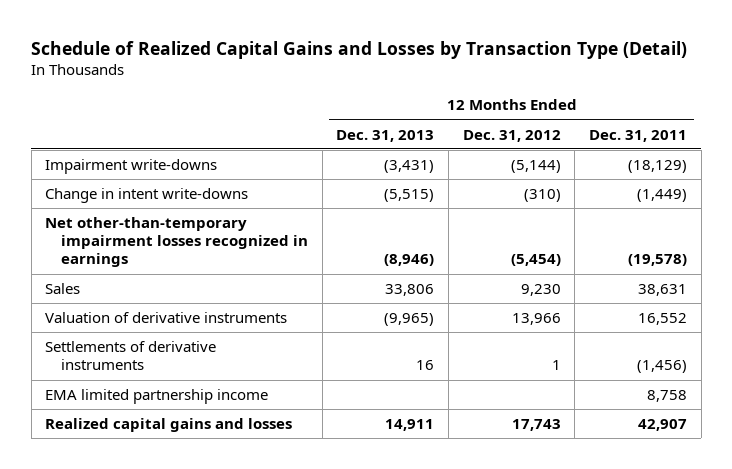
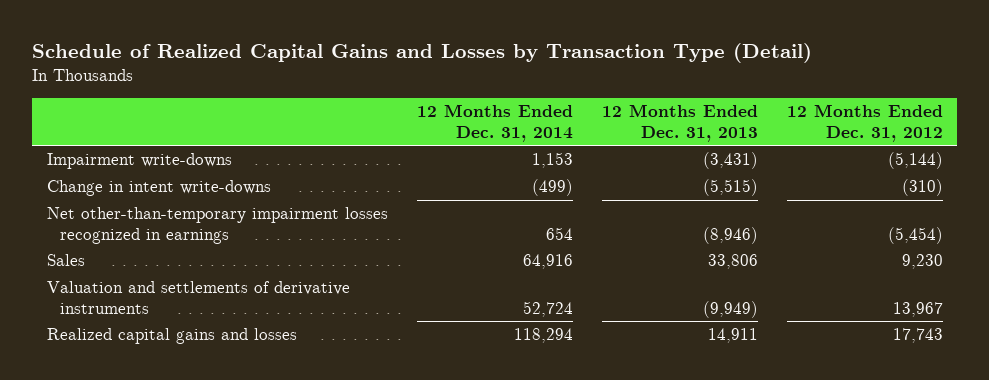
- | 12 Months Ended Dec. 31, 2013 | 12 Months Ended Dec. 31, 2012 | 12 Months Ended Dec. 31, 2011
+ | 12 Months Ended Dec. 31, 2014 | 12 Months Ended Dec. 31, 2013 | 12 Months Ended Dec. 31, 2012
- Valuation of derivative instruments | (9,965) | 13,966 | 16,552
- Settlements of derivative instruments | 16 | 1 | (1,456)
- EMA limited partnership income | | | 8,758
+ Valuation and settlements of derivative instruments | 52,724 | (9,949) | 13,967

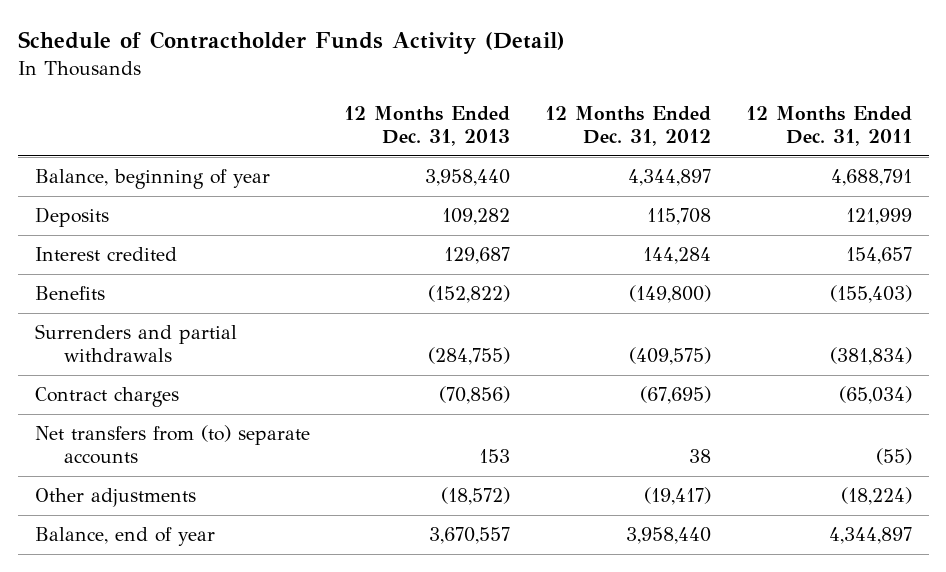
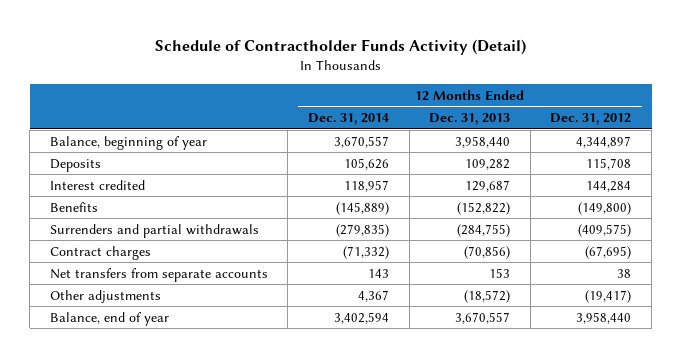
- | 12 Months Ended Dec. 31, 2013 | 12 Months Ended Dec. 31, 2012 | 12 Months Ended Dec. 31, 2011
+ | 12 Months Ended Dec. 31, 2014 | 12 Months Ended Dec. 31, 2013 | 12 Months Ended Dec. 31, 2012
- Net transfers from (to) separate accounts | 153 | 38 | (55)
+ Net transfers from separate accounts | 143 | 153 | 38

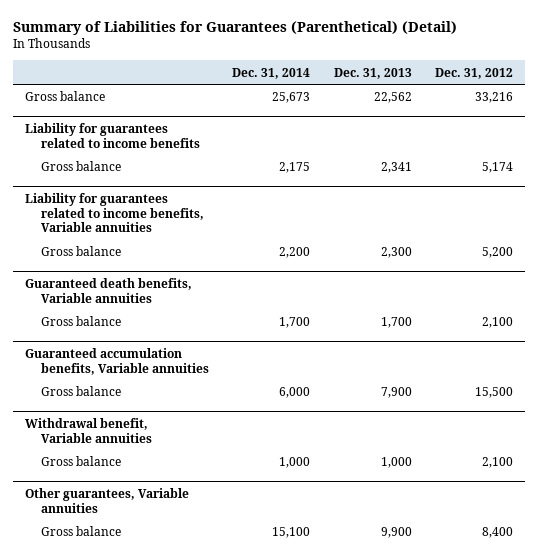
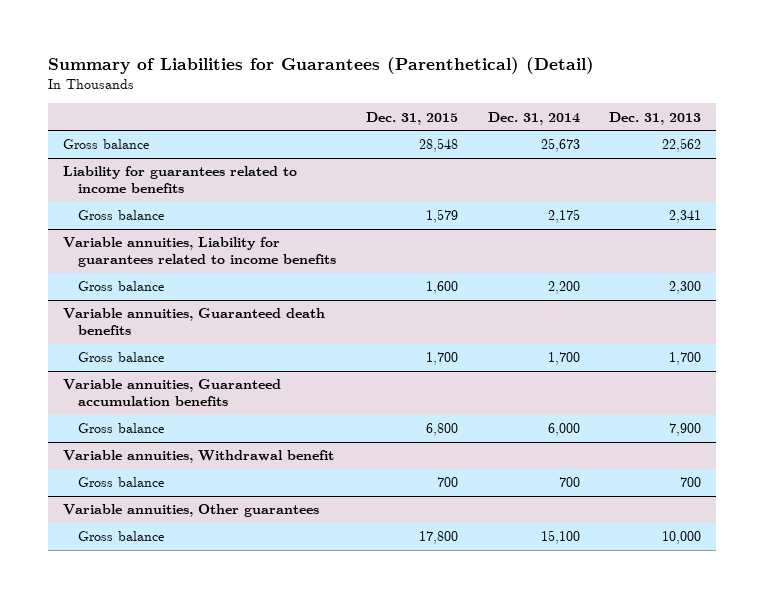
- | Dec. 31, 2014 | Dec. 31, 2013 | Dec. 31, 2012
+ | Dec. 31, 2015 | Dec. 31, 2014 | Dec. 31, 2013
- Liability for guarantees related to income benefits, Variable annuities
+ Variable annuities, Liability for guarantees related to income benefits
- Guaranteed death benefits, Variable annuities
+ Variable annuities, Guaranteed death benefits
- Guaranteed accumulation benefits, Variable annuities
+ Variable annuities, Guaranteed accumulation benefits
- Withdrawal benefit, Variable annuities
- Gross balance | 1,000 | 1,000 | 2,100
- Other guarantees, Variable annuities
- Gross balance | 15,100 | 9,900 | 8,400
+ Variable annuities, Withdrawal benefit
+ Gross balance | 700 | 700 | 700
+ Variable annuities, Other guarantees
+ Gross balance | 17,800 | 15,100 | 10,000

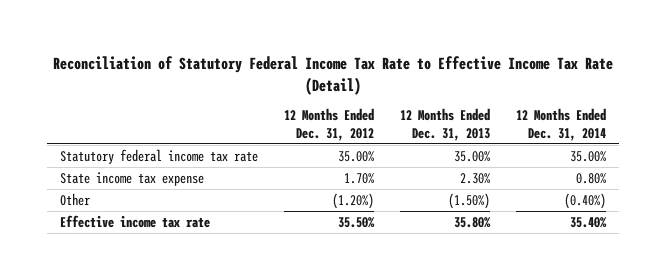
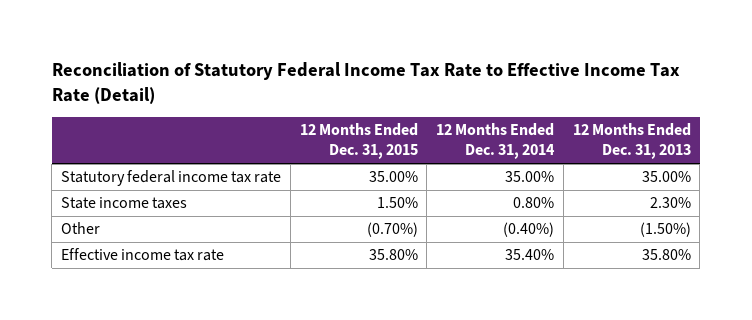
- | 12 Months Ended Dec. 31, 2012 | 12 Months Ended Dec. 31, 2013 | 12 Months Ended Dec. 31, 2014
+ | 12 Months Ended Dec. 31, 2015 | 12 Months Ended Dec. 31, 2014 | 12 Months Ended Dec. 31, 2013
- State income tax expense | 1.70% | 2.30% | 0.80%
+ State income taxes | 1.50% | 0.80% | 2.30%

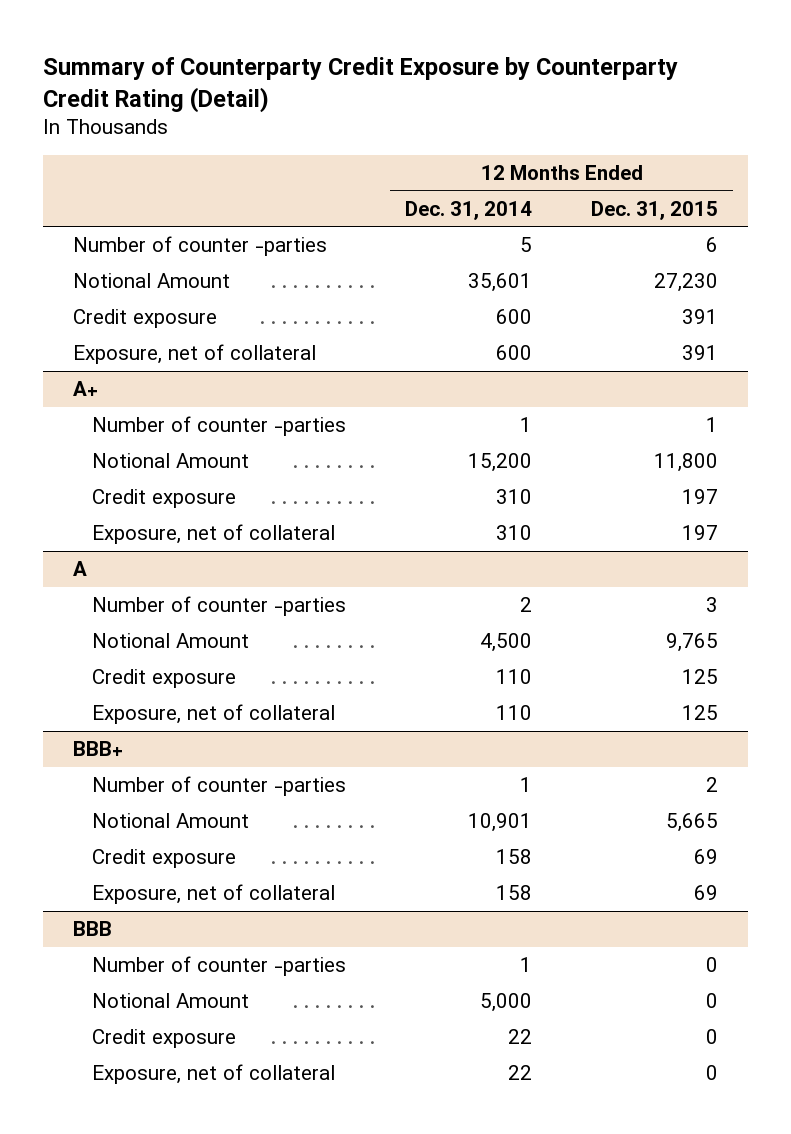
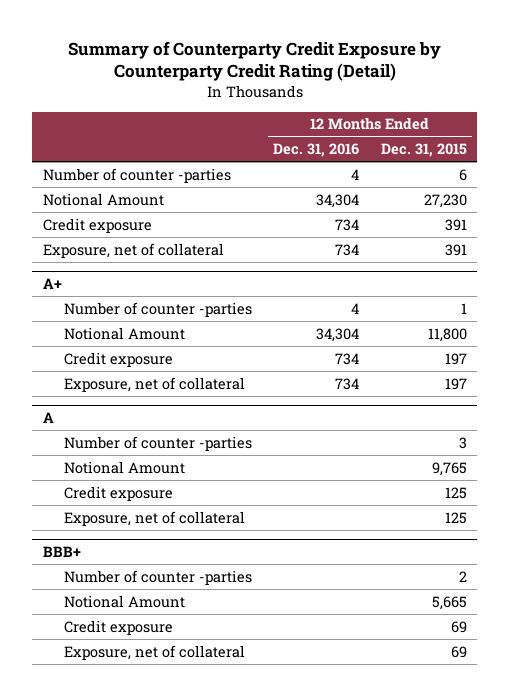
- | 12 Months Ended Dec. 31, 2014 | 12 Months Ended Dec. 31, 2015
+ | 12 Months Ended Dec. 31, 2016 | 12 Months Ended Dec. 31, 2015
- BBB
- Number of counter -parties | 1 | 0
- Notional Amount | 5,000 | 0
- Credit exposure | 22 | 0
- Exposure, net of collateral | 22 | 0

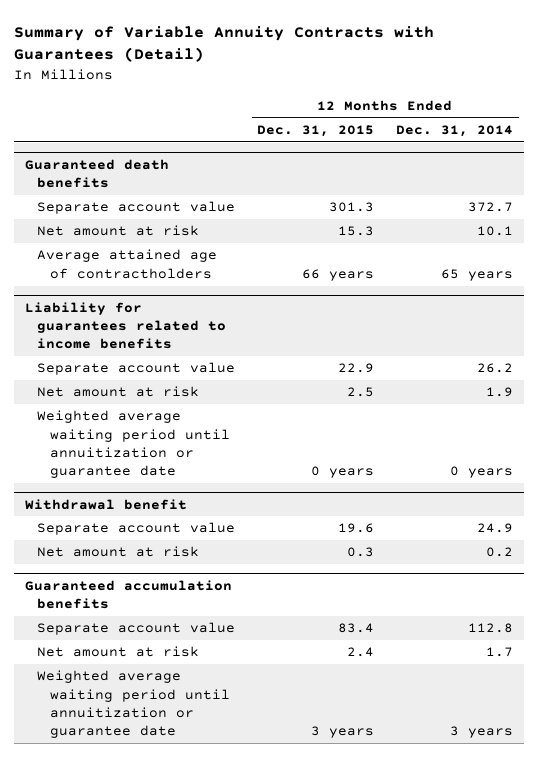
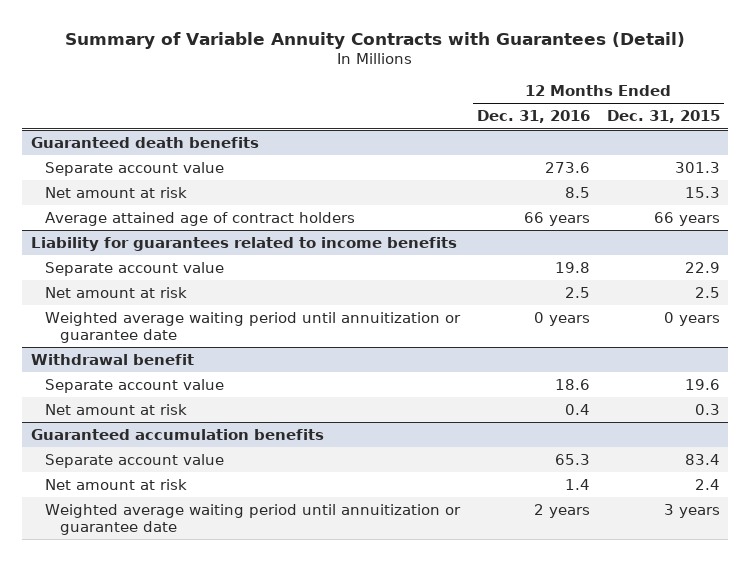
- | 12 Months Ended Dec. 31, 2015 | 12 Months Ended Dec. 31, 2014
+ | 12 Months Ended Dec. 31, 2016 | 12 Months Ended Dec. 31, 2015
@ Guaranteed death benefits
- Average attained age of contractholders | 66 years | 65 years
+ Average attained age of contract holders | 66 years | 66 years

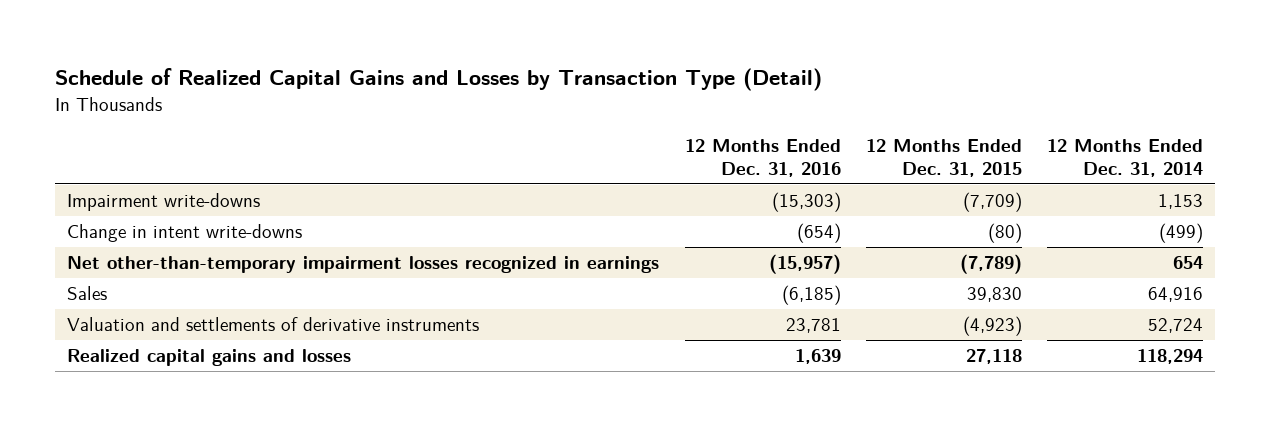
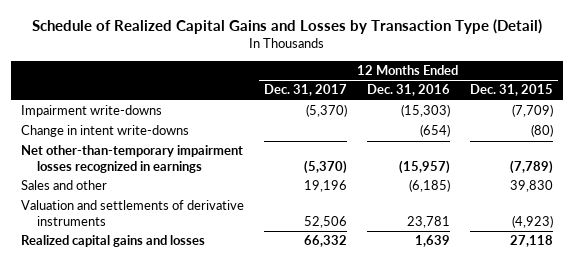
- | 12 Months Ended Dec. 31, 2016 | 12 Months Ended Dec. 31, 2015 | 12 Months Ended Dec. 31, 2014
+ | 12 Months Ended Dec. 31, 2017 | 12 Months Ended Dec. 31, 2016 | 12 Months Ended Dec. 31, 2015
- Sales | (6,185) | 39,830 | 64,916
+ Sales and other | 19,196 | (6,185) | 39,830

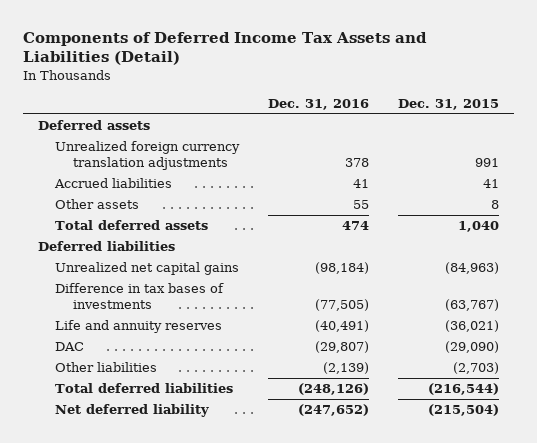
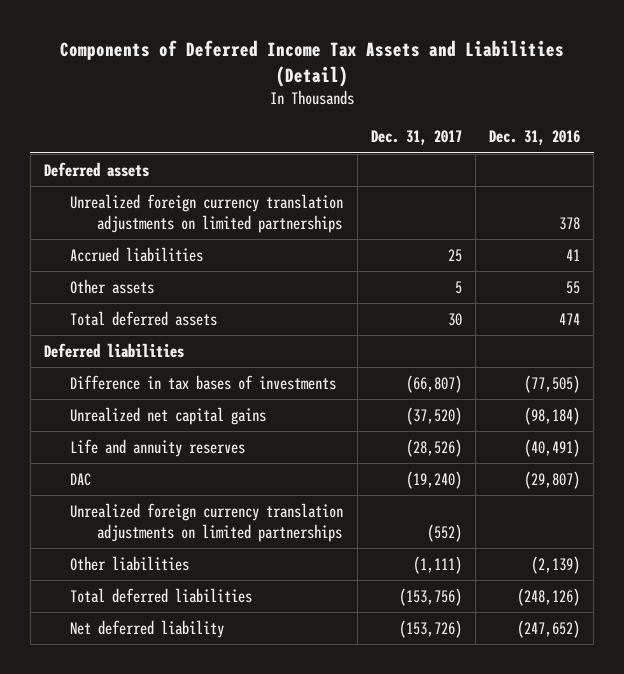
- | Dec. 31, 2016 | Dec. 31, 2015
+ | Dec. 31, 2017 | Dec. 31, 2016
- Unrealized foreign currency translation adjustments | 378 | 991
+ Unrealized foreign currency translation adjustments on limited partnerships | | 378
moved down: Unrealized net capital gains | (37,520) | (98,184)
+ Unrealized foreign currency translation adjustments on limited partnerships | (552) |

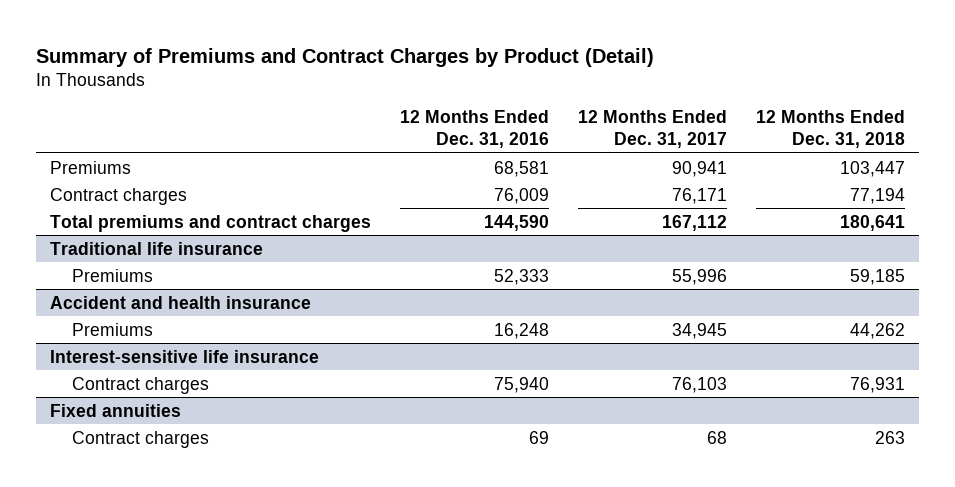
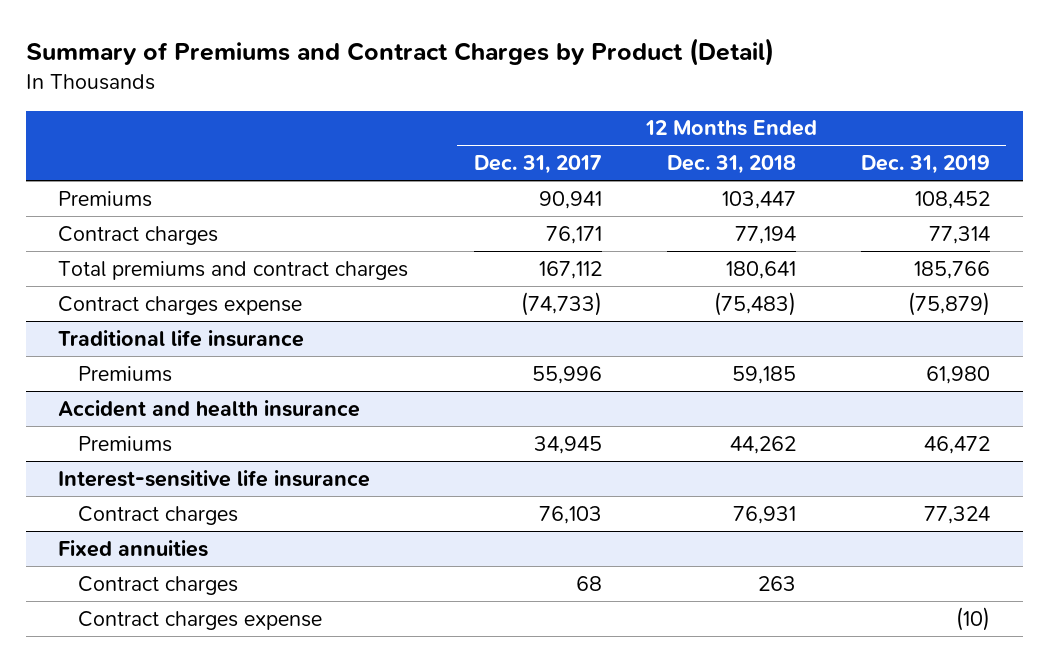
- | 12 Months Ended Dec. 31, 2016 | 12 Months Ended Dec. 31, 2017 | 12 Months Ended Dec. 31, 2018
+ | 12 Months Ended Dec. 31, 2017 | 12 Months Ended Dec. 31, 2018 | 12 Months Ended Dec. 31, 2019
+ Contract charges expense | (74,733) | (75,483) | (75,879)
@ Fixed annuities
+ Contract charges expense | | | (10)

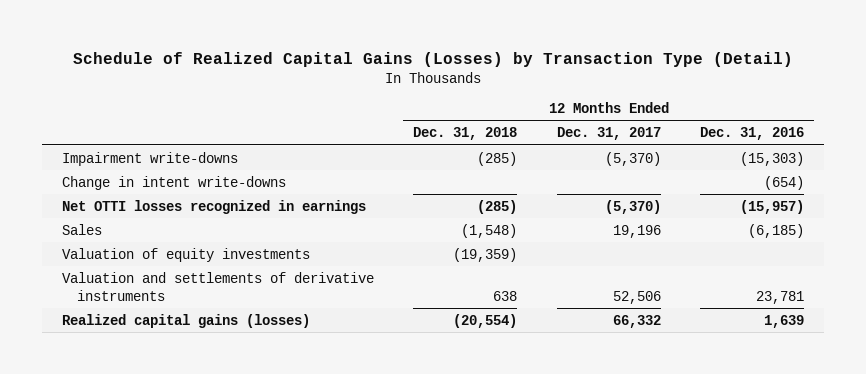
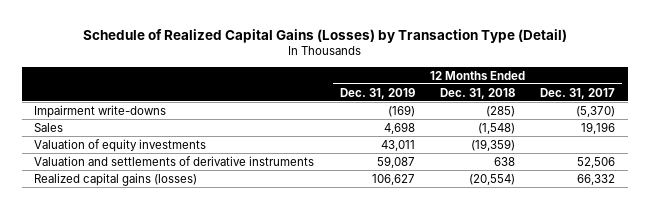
- | 12 Months Ended Dec. 31, 2018 | 12 Months Ended Dec. 31, 2017 | 12 Months Ended Dec. 31, 2016
+ | 12 Months Ended Dec. 31, 2019 | 12 Months Ended Dec. 31, 2018 | 12 Months Ended Dec. 31, 2017
- Change in intent write-downs | | | (654)
- Net OTTI losses recognized in earnings | (285) | (5,370) | (15,957)

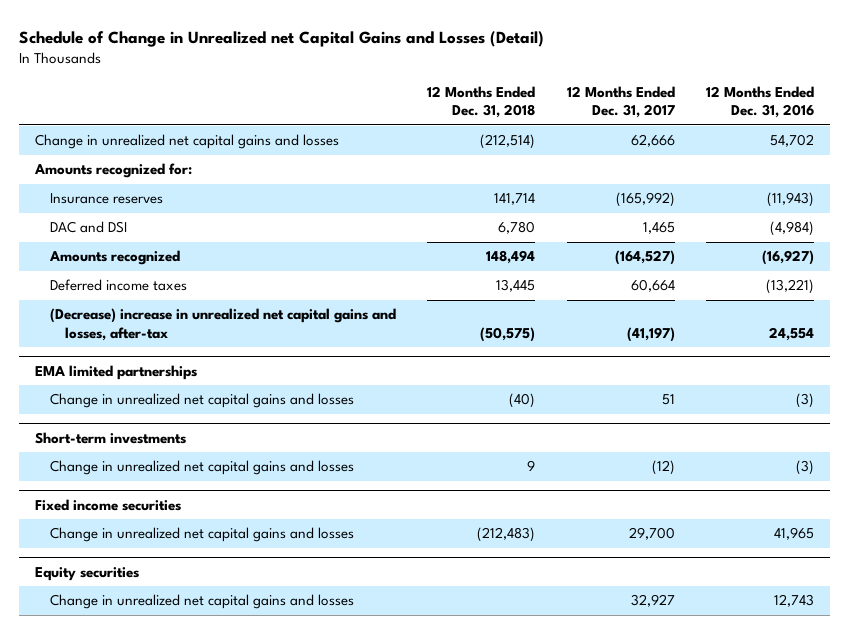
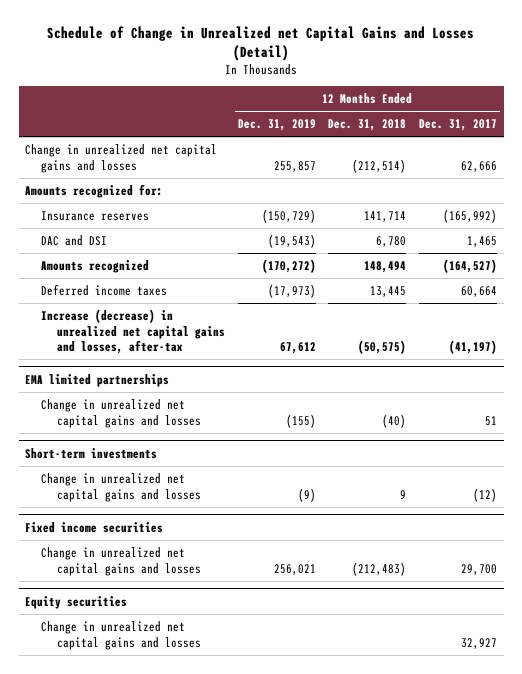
- | 12 Months Ended Dec. 31, 2018 | 12 Months Ended Dec. 31, 2017 | 12 Months Ended Dec. 31, 2016
+ | 12 Months Ended Dec. 31, 2019 | 12 Months Ended Dec. 31, 2018 | 12 Months Ended Dec. 31, 2017
- (Decrease) increase in unrealized net capital gains and losses, after-tax | (50,575) | (41,197) | 24,554
+ Increase (decrease) in unrealized net capital gains and losses, after-tax | 67,612 | (50,575) | (41,197)

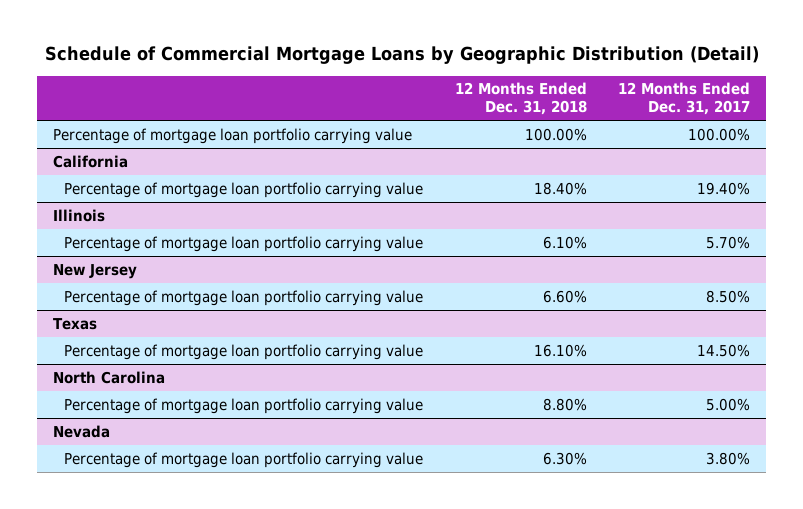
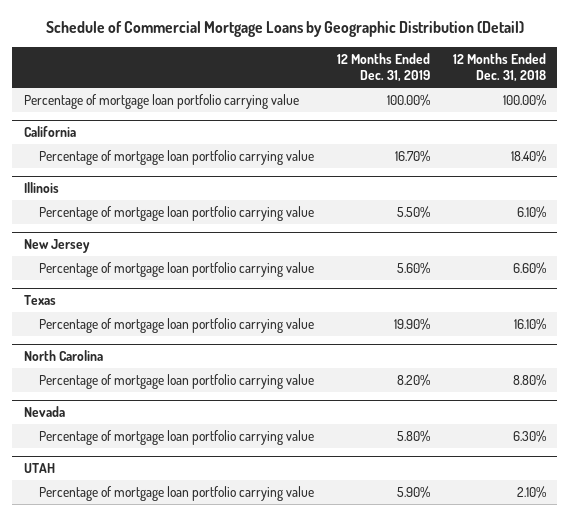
- | 12 Months Ended Dec. 31, 2018 | 12 Months Ended Dec. 31, 2017
+ | 12 Months Ended Dec. 31, 2019 | 12 Months Ended Dec. 31, 2018
+ UTAH
+ Percentage of mortgage loan portfolio carrying value | 5.90% | 2.10%

